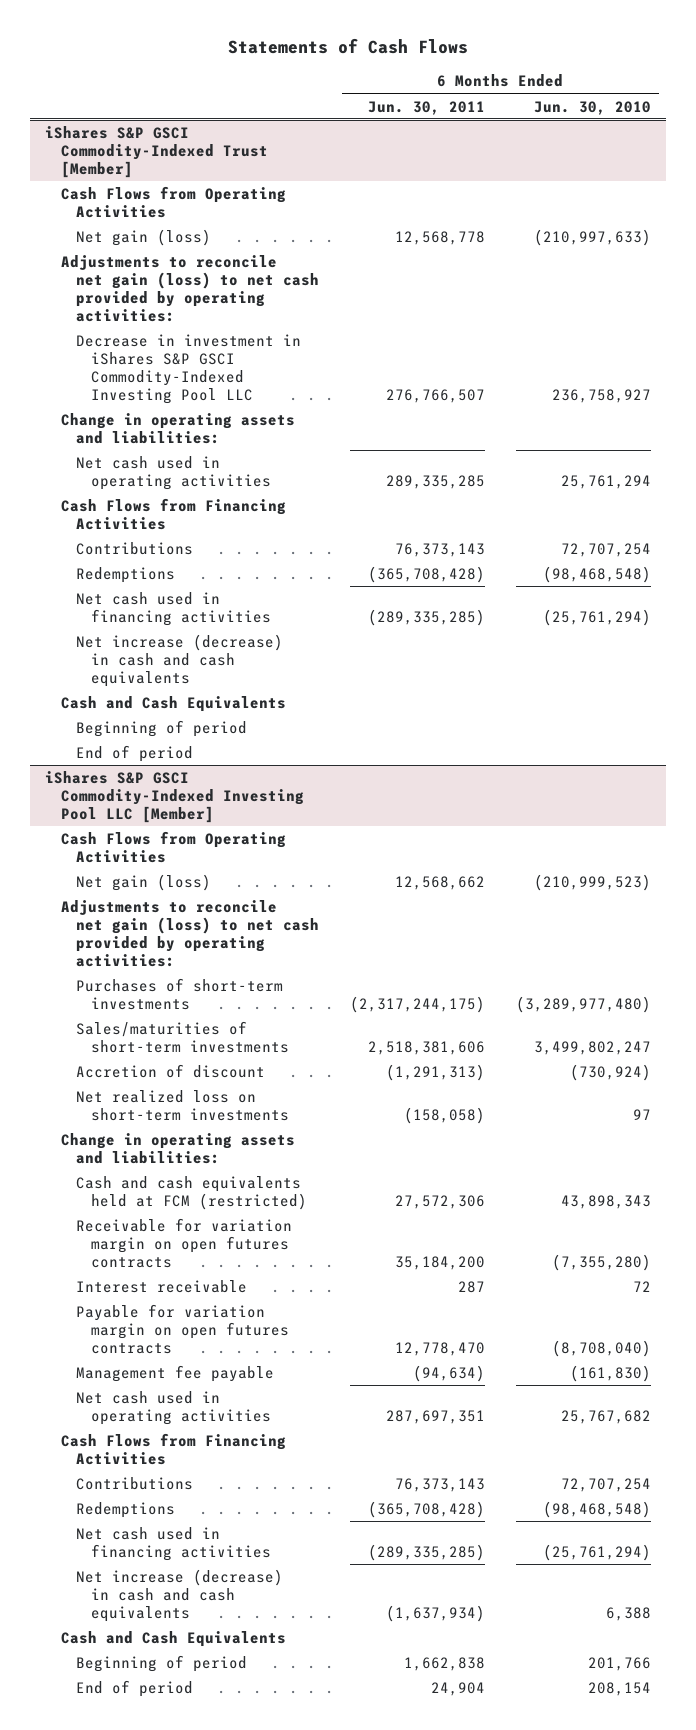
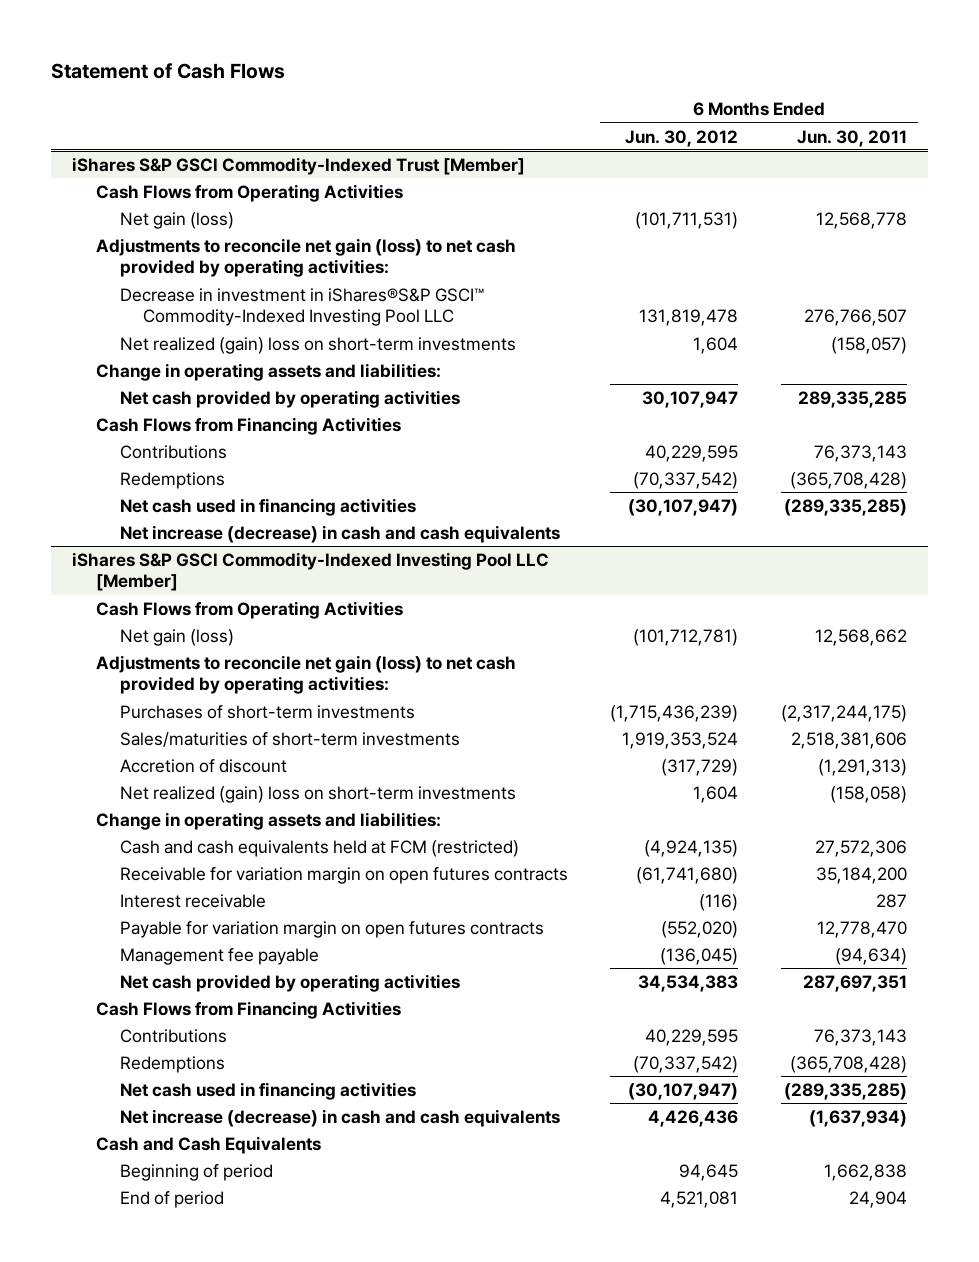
- Statements of Cash Flows
+ Statement of Cash Flows
- | 6 Months Ended Jun. 30, 2011 | 6 Months Ended Jun. 30, 2010
+ | 6 Months Ended Jun. 30, 2012 | 6 Months Ended Jun. 30, 2011
@ iShares S&P GSCI Commodity-Indexed Trust [Member]
- Decrease in investment in iShares S&P GSCI Commodity-Indexed Investing Pool LLC | 276,766,507 | 236,758,927
+ Decrease in investment in iShares®S&P GSCI™ Commodity-Indexed Investing Pool LLC | 131,819,478 | 276,766,507
+ Net realized (gain) loss on short-term investments | 1,604 | (158,057)
- Net cash used in operating activities | 289,335,285 | 25,761,294
+ Net cash provided by operating activities | 30,107,947 | 289,335,285
- Cash and Cash Equivalents
- Beginning of period
- End of period
@ iShares S&P GSCI Commodity-Indexed Investing Pool LLC [Member]
- Net realized loss on short-term investments | (158,058) | 97
+ Net realized (gain) loss on short-term investments | 1,604 | (158,058)
- Net cash used in operating activities | 287,697,351 | 25,767,682
+ Net cash provided by operating activities | 34,534,383 | 287,697,351

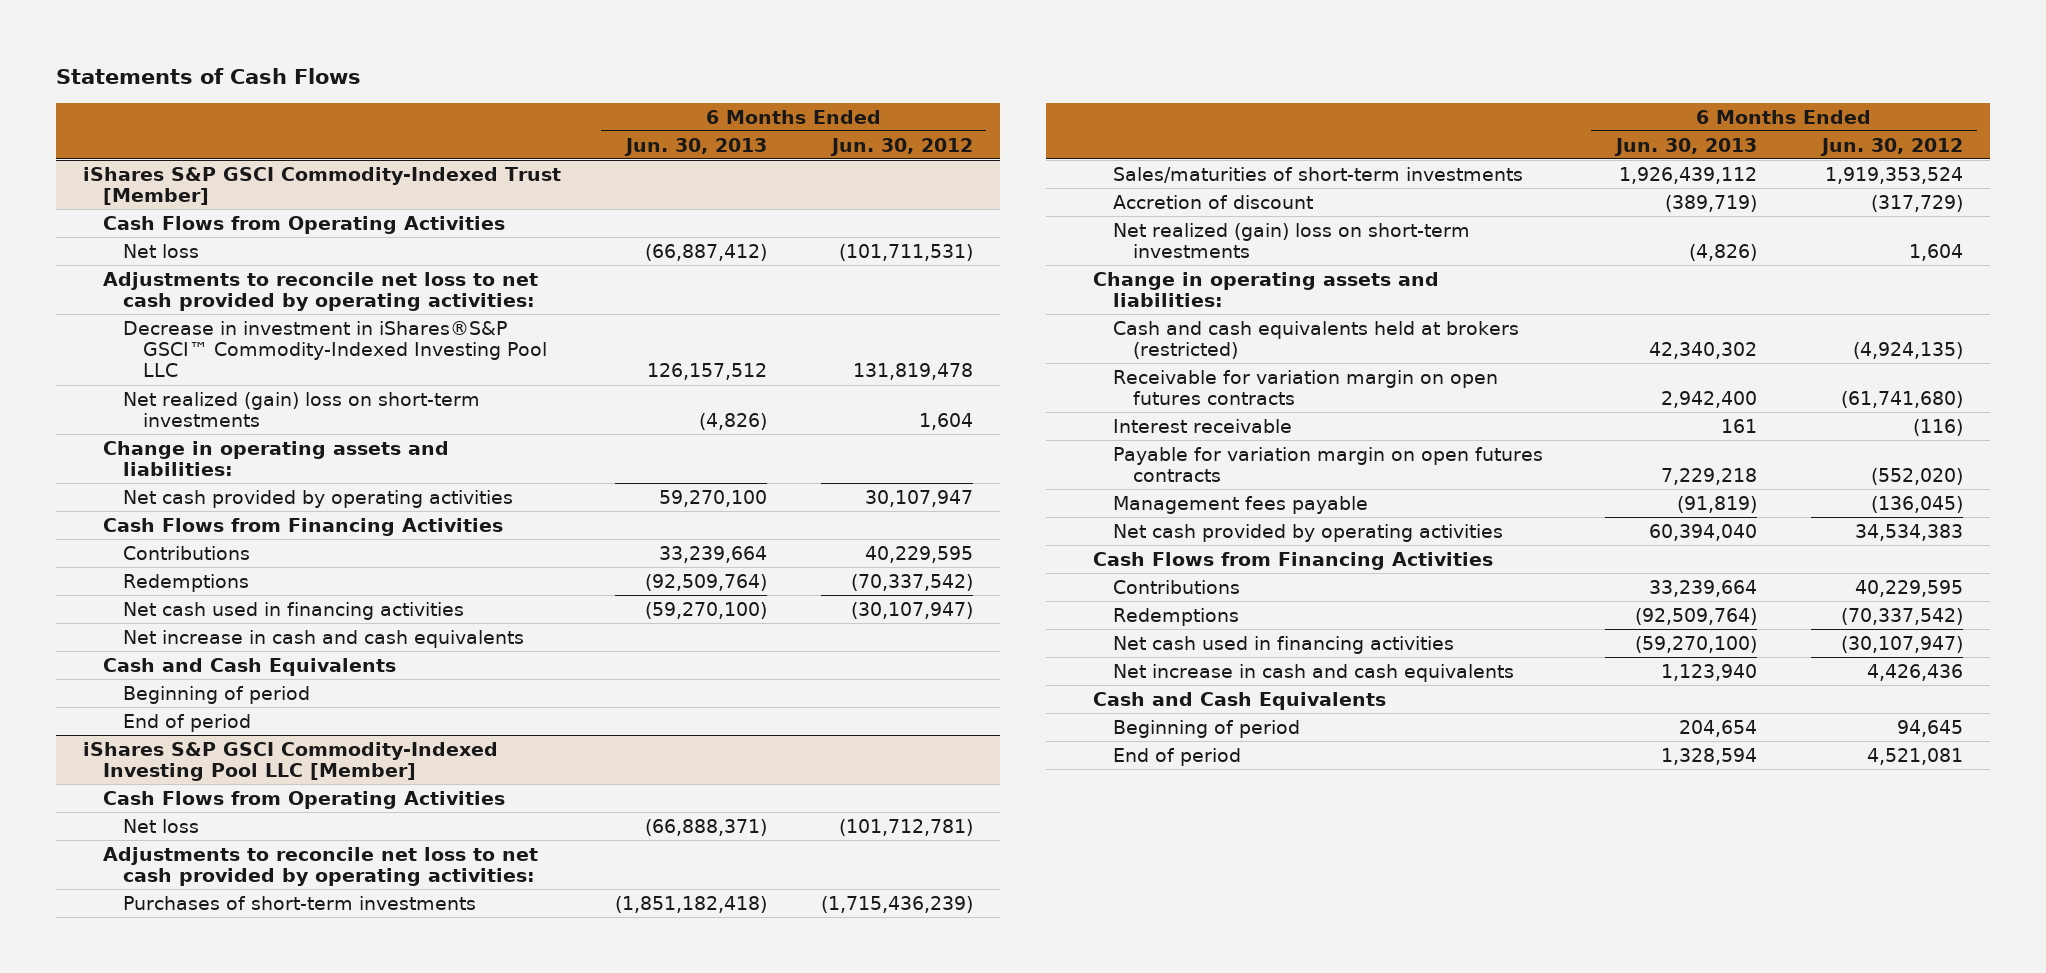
- Statement of Cash Flows
+ Statements of Cash Flows
- | 6 Months Ended Jun. 30, 2012 | 6 Months Ended Jun. 30, 2011
+ | 6 Months Ended Jun. 30, 2013 | 6 Months Ended Jun. 30, 2012
@ iShares S&P GSCI Commodity-Indexed Trust [Member]
- Net gain (loss) | (101,711,531) | 12,568,778
- Adjustments to reconcile net gain (loss) to net cash provided by operating activities:
+ Net loss | (66,887,412) | (101,711,531)
+ Adjustments to reconcile net loss to net cash provided by operating activities:
- Net increase (decrease) in cash and cash equivalents
+ Net increase in cash and cash equivalents
+ Cash and Cash Equivalents
+ Beginning of period
+ End of period
@ iShares S&P GSCI Commodity-Indexed Investing Pool LLC [Member]
- Net gain (loss) | (101,712,781) | 12,568,662
- Adjustments to reconcile net gain (loss) to net cash provided by operating activities:
+ Net loss | (66,888,371) | (101,712,781)
+ Adjustments to reconcile net loss to net cash provided by operating activities:
- Cash and cash equivalents held at FCM (restricted) | (4,924,135) | 27,572,306
+ Cash and cash equivalents held at brokers (restricted) | 42,340,302 | (4,924,135)
- Management fee payable | (136,045) | (94,634)
+ Management fees payable | (91,819) | (136,045)
- Net increase (decrease) in cash and cash equivalents | 4,426,436 | (1,637,934)
+ Net increase in cash and cash equivalents | 1,123,940 | 4,426,436

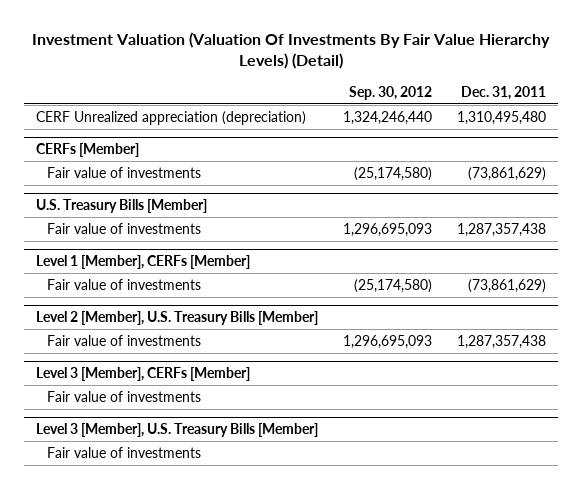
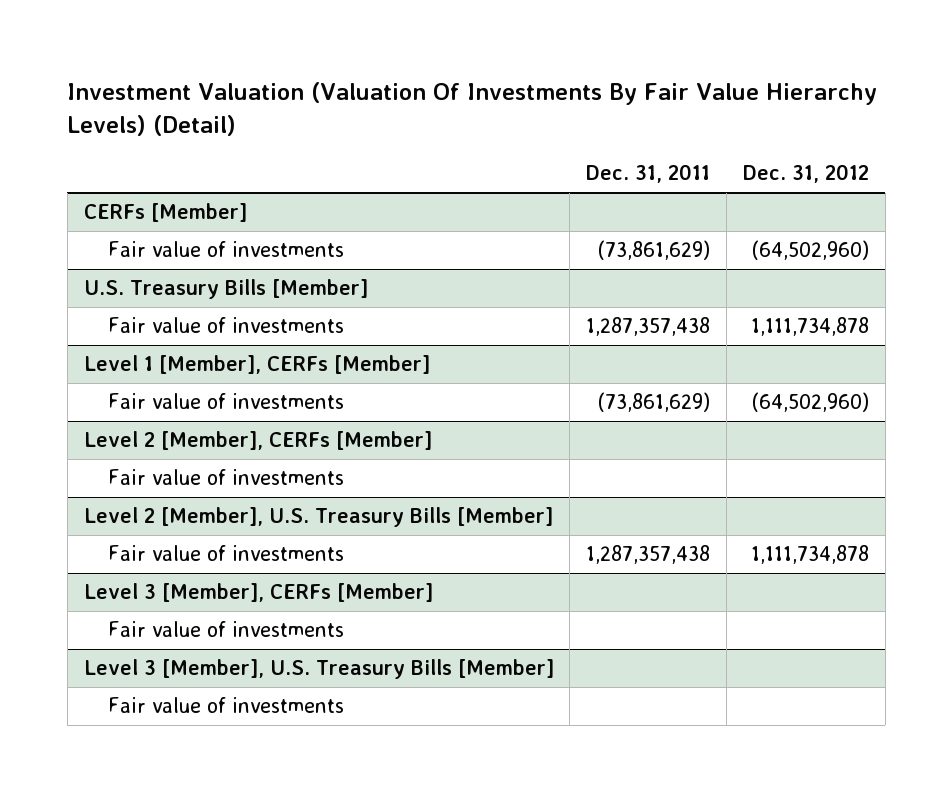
- | Sep. 30, 2012 | Dec. 31, 2011
+ | Dec. 31, 2011 | Dec. 31, 2012
- CERF Unrealized appreciation (depreciation) | 1,324,246,440 | 1,310,495,480
+ Level 2 [Member], CERFs [Member]
+ Fair value of investments

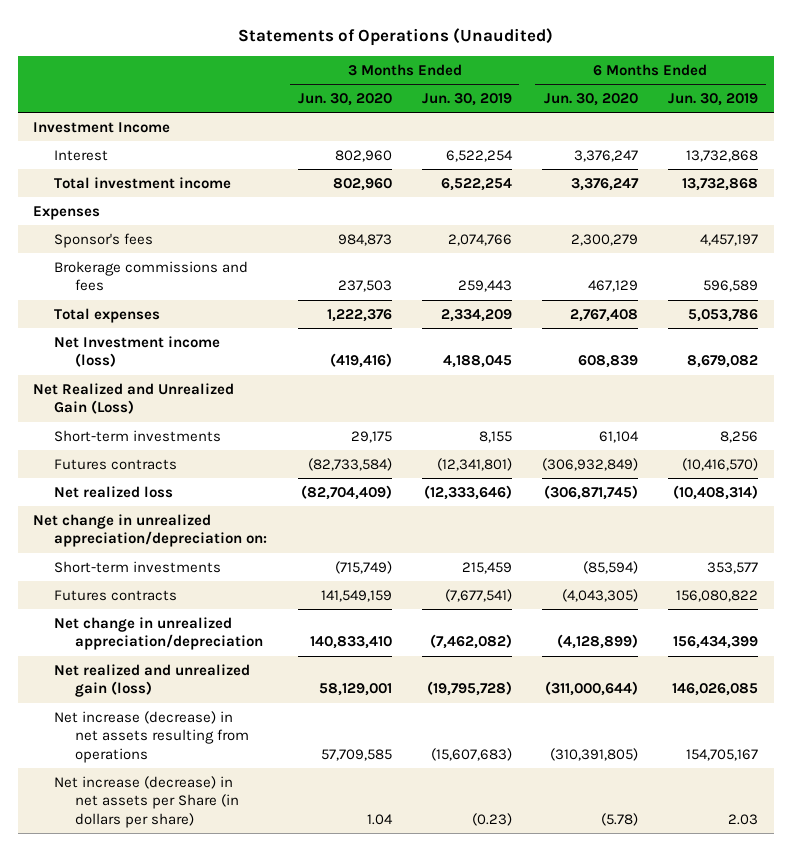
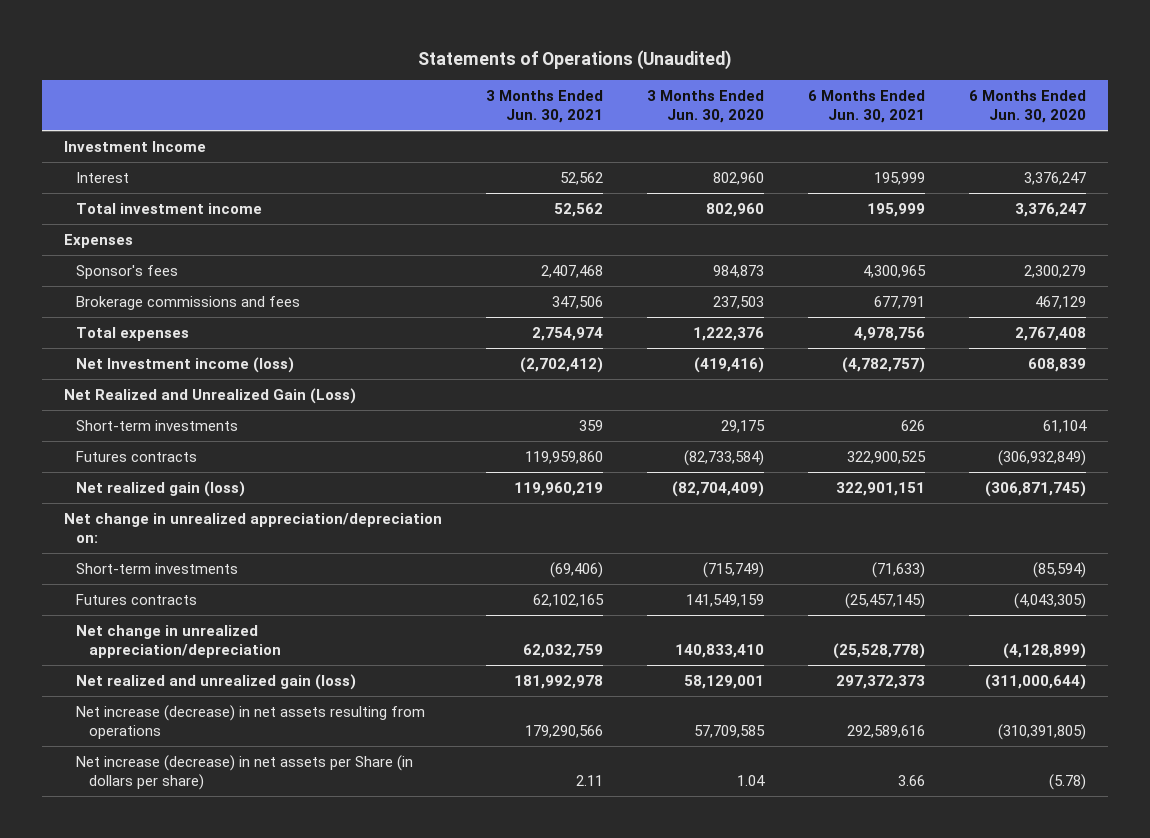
- | 3 Months Ended Jun. 30, 2020 | 3 Months Ended Jun. 30, 2019 | 6 Months Ended Jun. 30, 2020 | 6 Months Ended Jun. 30, 2019
+ | 3 Months Ended Jun. 30, 2021 | 3 Months Ended Jun. 30, 2020 | 6 Months Ended Jun. 30, 2021 | 6 Months Ended Jun. 30, 2020
- Net realized loss | (82,704,409) | (12,333,646) | (306,871,745) | (10,408,314)
+ Net realized gain (loss) | 119,960,219 | (82,704,409) | 322,901,151 | (306,871,745)

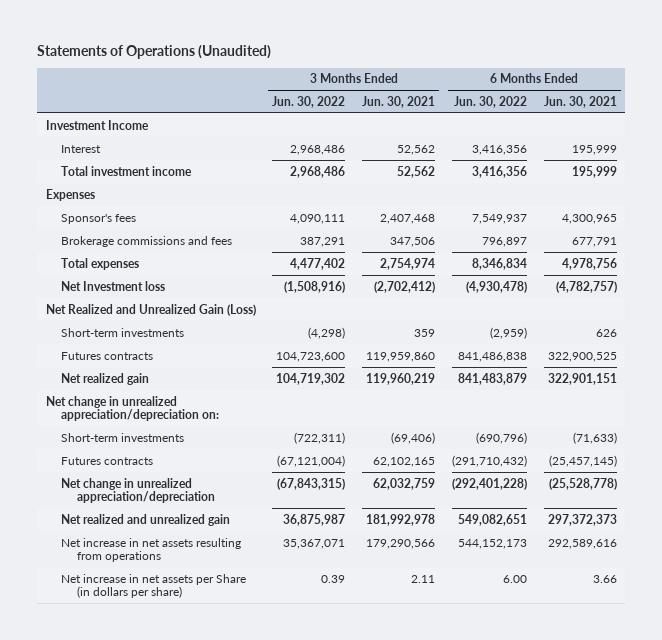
- | 3 Months Ended Jun. 30, 2021 | 3 Months Ended Jun. 30, 2020 | 6 Months Ended Jun. 30, 2021 | 6 Months Ended Jun. 30, 2020
+ | 3 Months Ended Jun. 30, 2022 | 3 Months Ended Jun. 30, 2021 | 6 Months Ended Jun. 30, 2022 | 6 Months Ended Jun. 30, 2021
- Net Investment income (loss) | (2,702,412) | (419,416) | (4,782,757) | 608,839
+ Net Investment loss | (1,508,916) | (2,702,412) | (4,930,478) | (4,782,757)
- Net realized gain (loss) | 119,960,219 | (82,704,409) | 322,901,151 | (306,871,745)
+ Net realized gain | 104,719,302 | 119,960,219 | 841,483,879 | 322,901,151
- Net realized and unrealized gain (loss) | 181,992,978 | 58,129,001 | 297,372,373 | (311,000,644)
- Net increase (decrease) in net assets resulting from operations | 179,290,566 | 57,709,585 | 292,589,616 | (310,391,805)
- Net increase (decrease) in net assets per Share (in dollars per share) | 2.11 | 1.04 | 3.66 | (5.78)
+ Net realized and unrealized gain | 36,875,987 | 181,992,978 | 549,082,651 | 297,372,373
+ Net increase in net assets resulting from operations | 35,367,071 | 179,290,566 | 544,152,173 | 292,589,616
+ Net increase in net assets per Share (in dollars per share) | 0.39 | 2.11 | 6.00 | 3.66

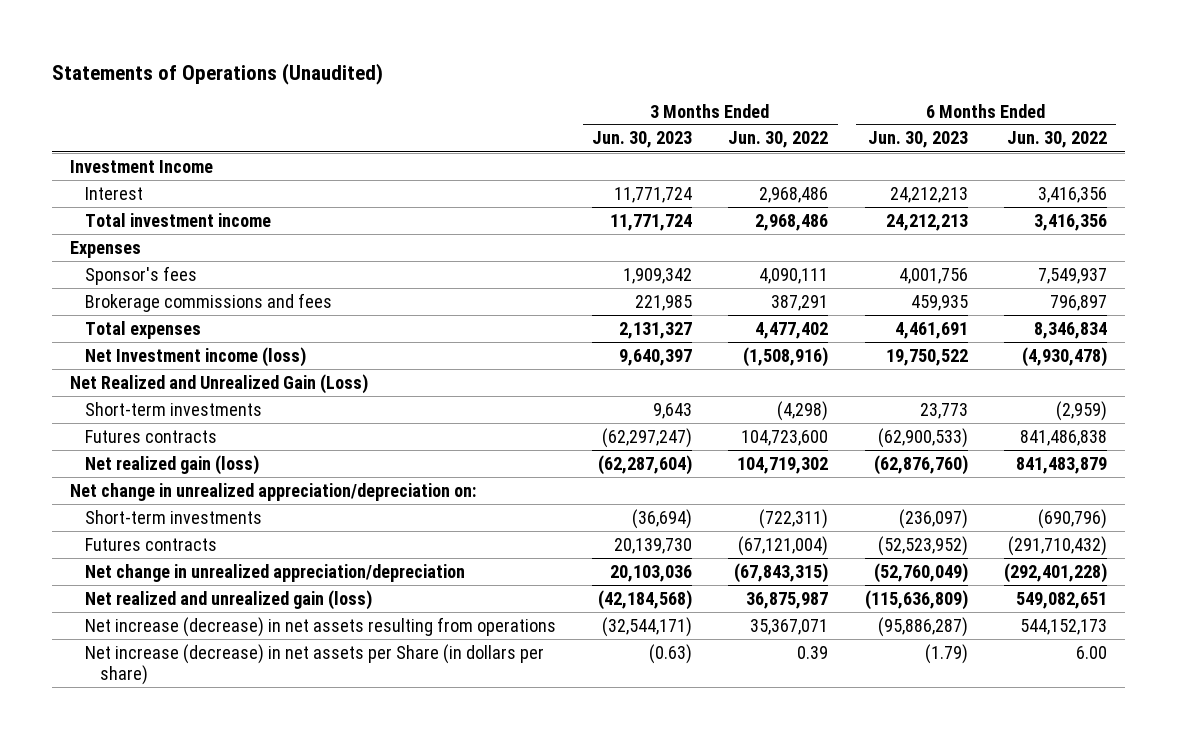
- | 3 Months Ended Jun. 30, 2022 | 3 Months Ended Jun. 30, 2021 | 6 Months Ended Jun. 30, 2022 | 6 Months Ended Jun. 30, 2021
+ | 3 Months Ended Jun. 30, 2023 | 3 Months Ended Jun. 30, 2022 | 6 Months Ended Jun. 30, 2023 | 6 Months Ended Jun. 30, 2022
- Net Investment loss | (1,508,916) | (2,702,412) | (4,930,478) | (4,782,757)
+ Net Investment income (loss) | 9,640,397 | (1,508,916) | 19,750,522 | (4,930,478)
- Net realized gain | 104,719,302 | 119,960,219 | 841,483,879 | 322,901,151
+ Net realized gain (loss) | (62,287,604) | 104,719,302 | (62,876,760) | 841,483,879
- Net realized and unrealized gain | 36,875,987 | 181,992,978 | 549,082,651 | 297,372,373
- Net increase in net assets resulting from operations | 35,367,071 | 179,290,566 | 544,152,173 | 292,589,616
- Net increase in net assets per Share (in dollars per share) | 0.39 | 2.11 | 6.00 | 3.66
+ Net realized and unrealized gain (loss) | (42,184,568) | 36,875,987 | (115,636,809) | 549,082,651
+ Net increase (decrease) in net assets resulting from operations | (32,544,171) | 35,367,071 | (95,886,287) | 544,152,173
+ Net increase (decrease) in net assets per Share (in dollars per share) | (0.63) | 0.39 | (1.79) | 6.00

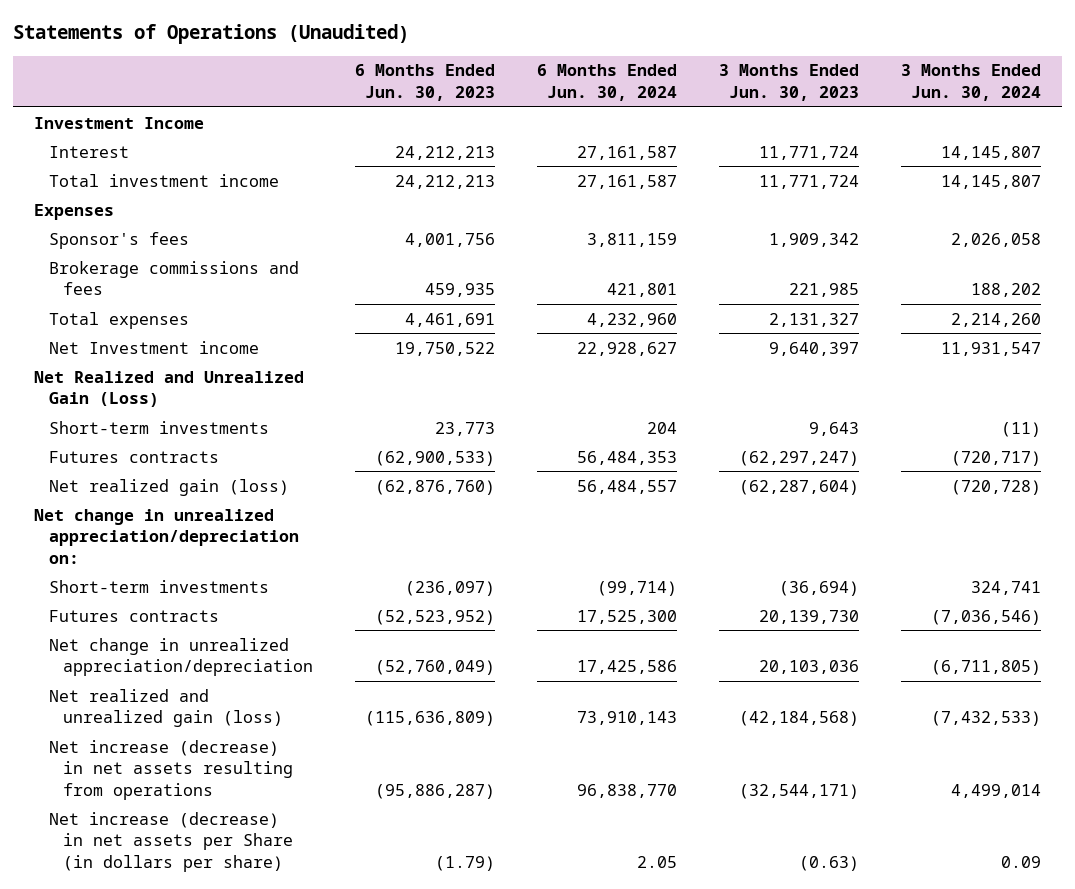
- | 3 Months Ended Jun. 30, 2023 | 3 Months Ended Jun. 30, 2022 | 6 Months Ended Jun. 30, 2023 | 6 Months Ended Jun. 30, 2022
+ | 6 Months Ended Jun. 30, 2023 | 6 Months Ended Jun. 30, 2024 | 3 Months Ended Jun. 30, 2023 | 3 Months Ended Jun. 30, 2024
- Net Investment income (loss) | 9,640,397 | (1,508,916) | 19,750,522 | (4,930,478)
+ Net Investment income | 19,750,522 | 22,928,627 | 9,640,397 | 11,931,547

